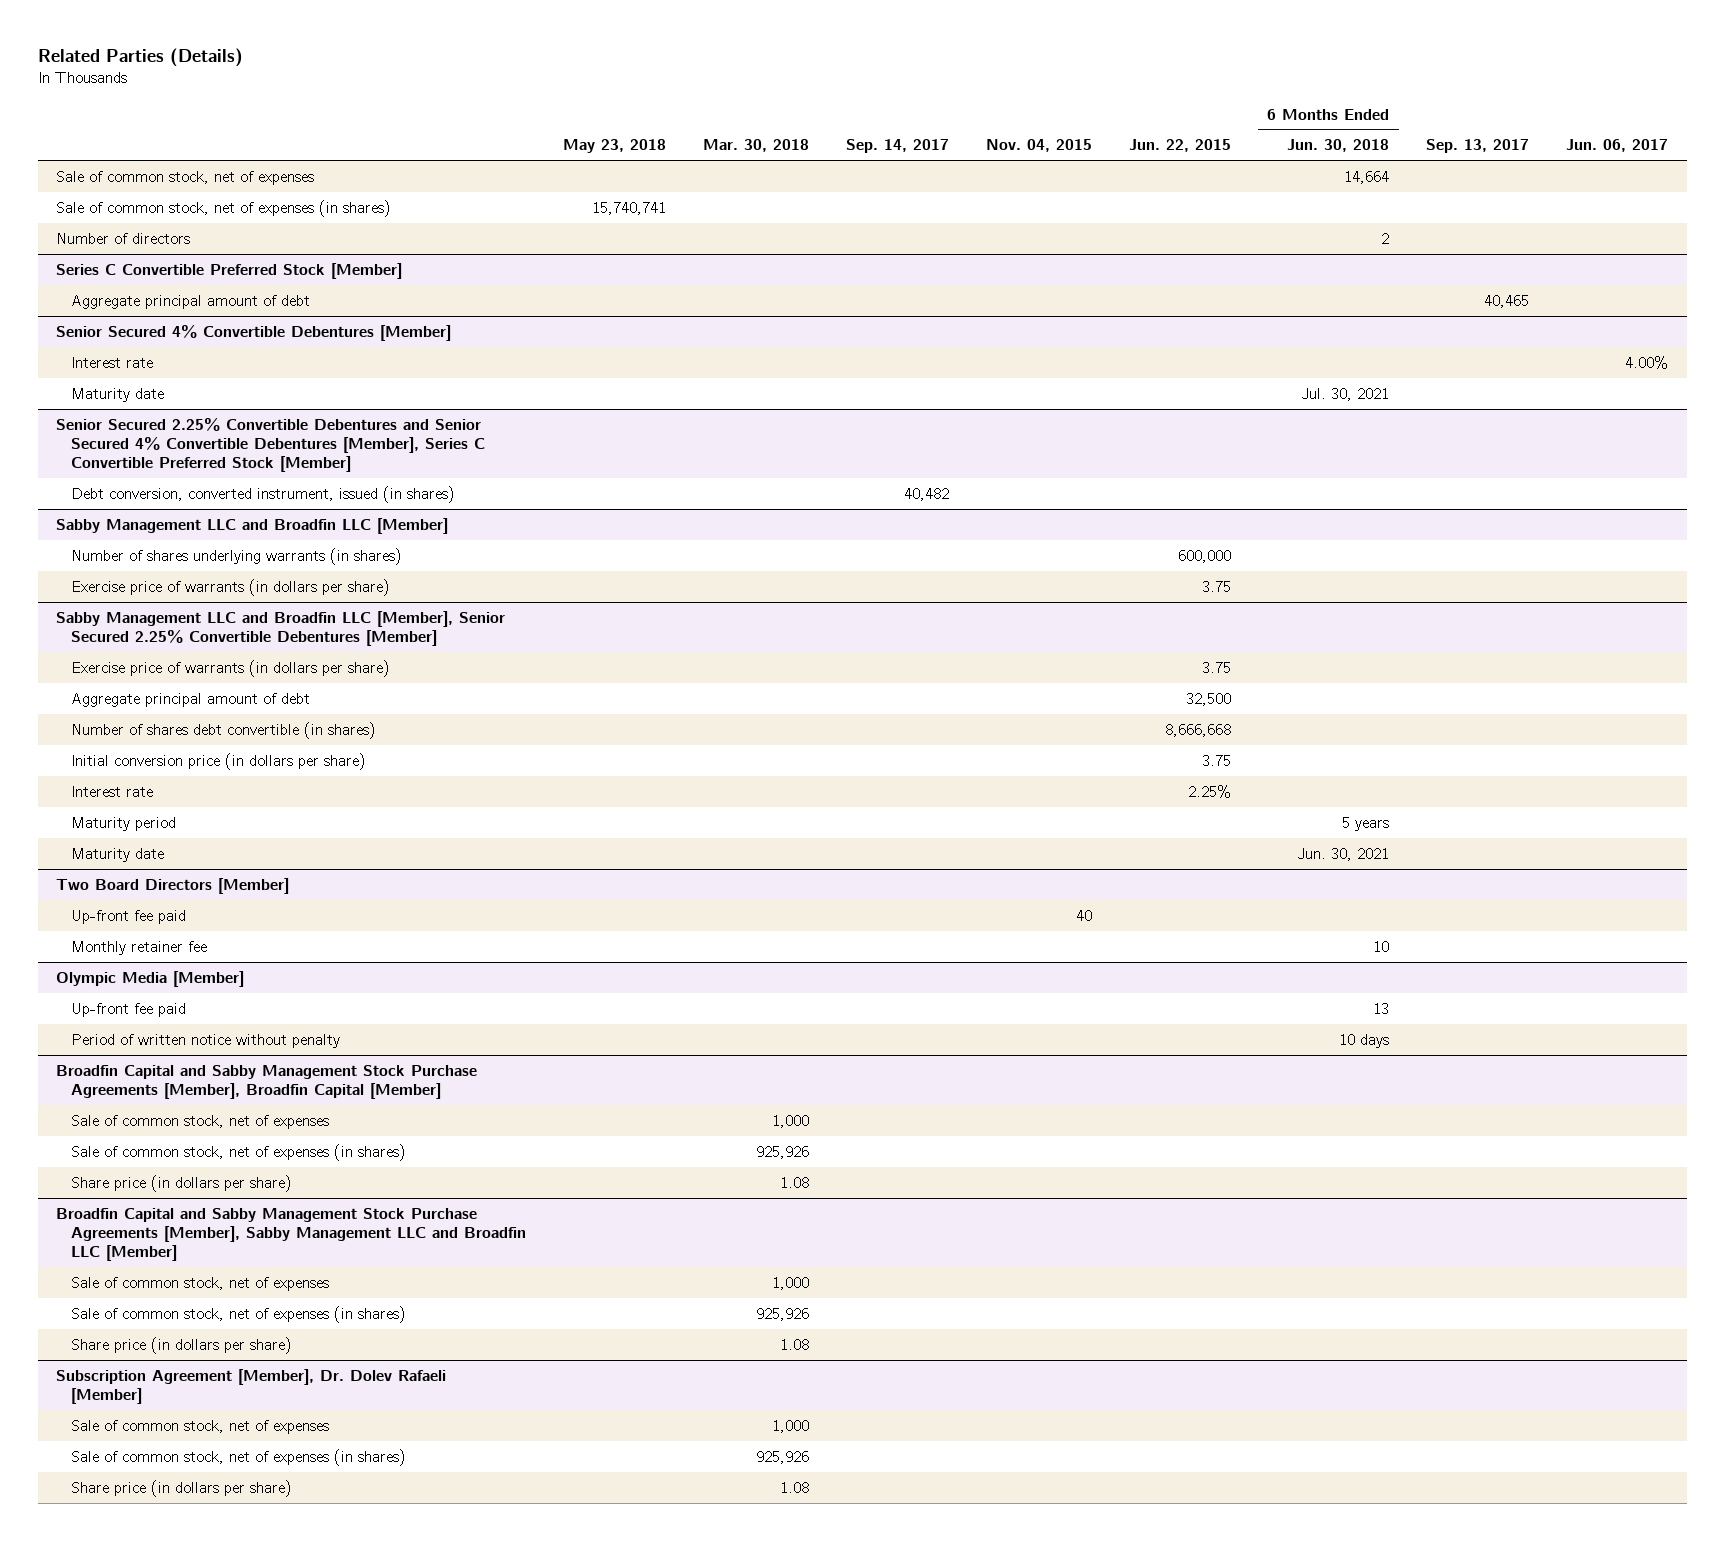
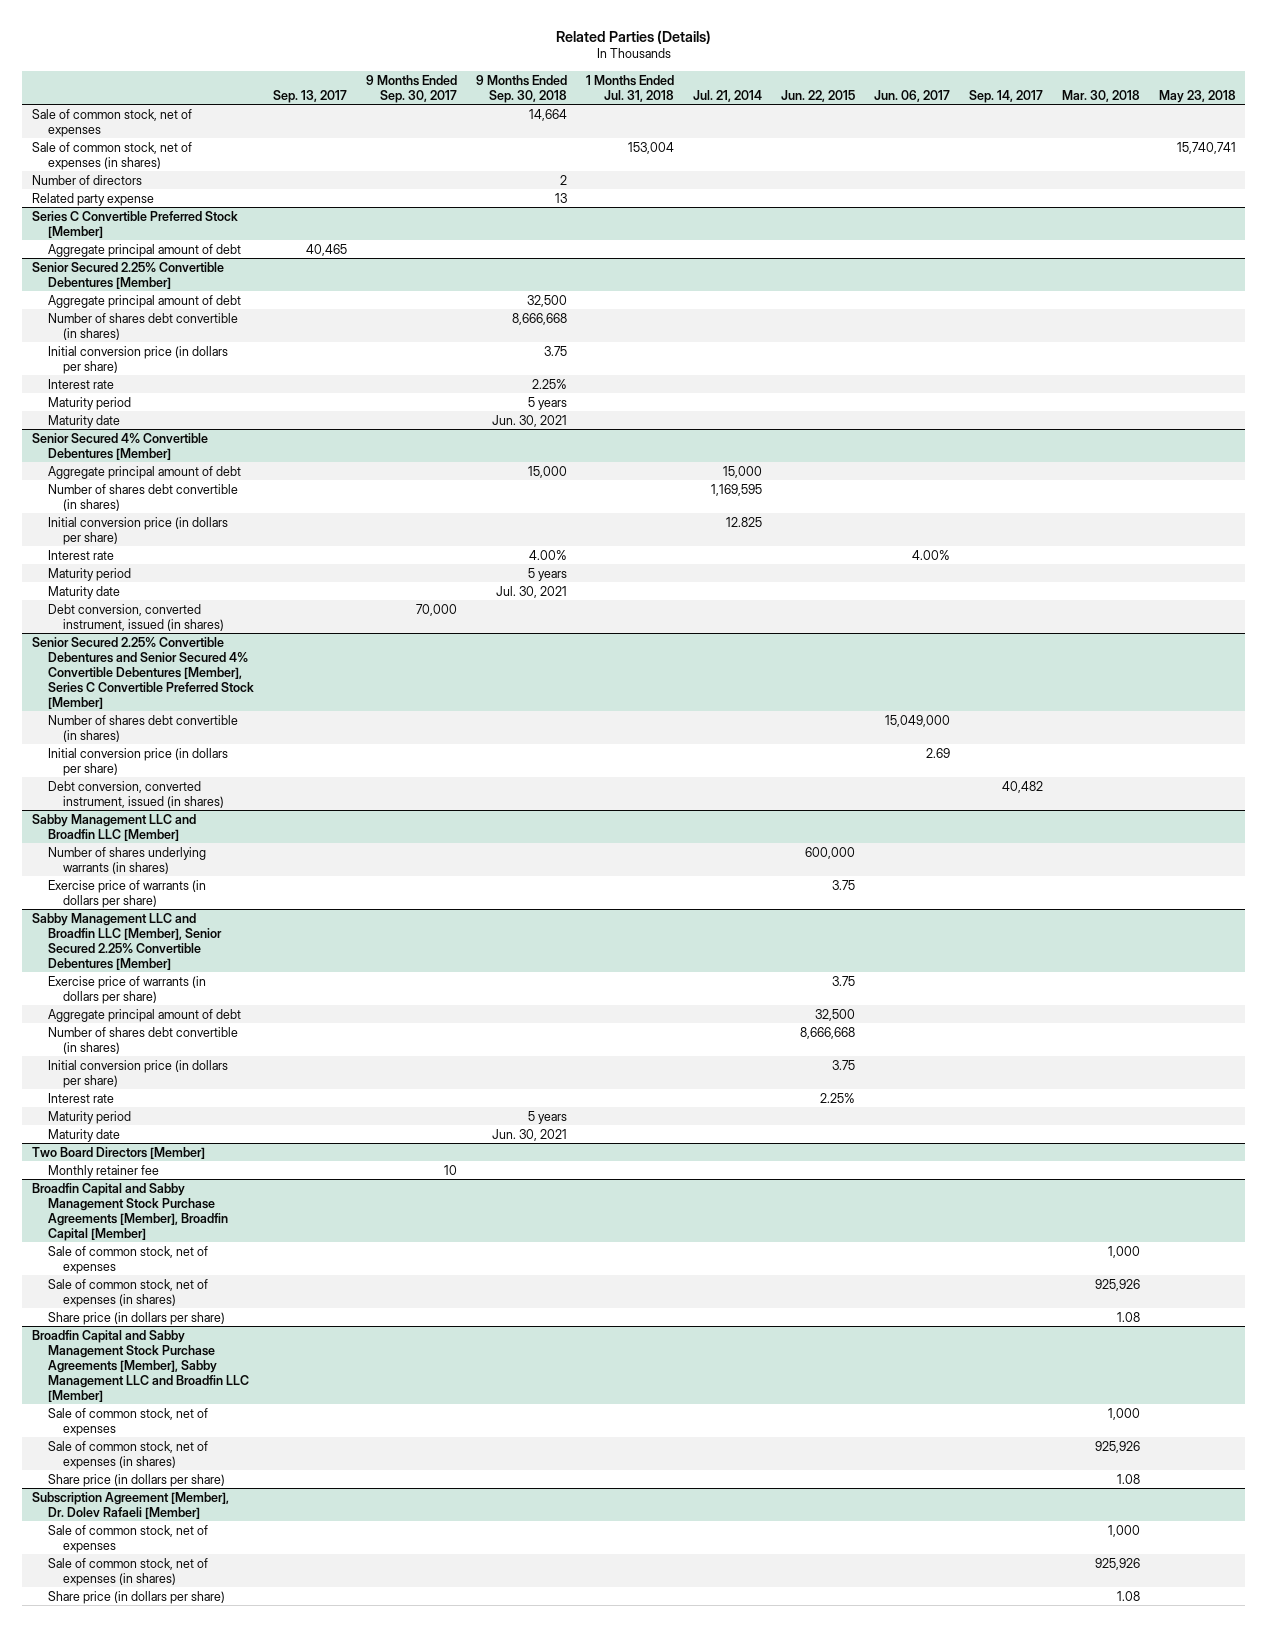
- | May 23, 2018 | Mar. 30, 2018 | Sep. 14, 2017 | Nov. 04, 2015 | Jun. 22, 2015 | 6 Months Ended Jun. 30, 2018 | Sep. 13, 2017 | Jun. 06, 2017
+ | Sep. 13, 2017 | 9 Months Ended Sep. 30, 2017 | 9 Months Ended Sep. 30, 2018 | 1 Months Ended Jul. 31, 2018 | Jul. 21, 2014 | Jun. 22, 2015 | Jun. 06, 2017 | Sep. 14, 2017 | Mar. 30, 2018 | May 23, 2018
+ Related party expense | | | 13 | | | | | | |
+ Senior Secured 2.25% Convertible Debentures [Member]
+ Aggregate principal amount of debt | | | 32,500 | | | | | | |
+ Number of shares debt convertible (in shares) | | | 8,666,668 | | | | | | |
+ Initial conversion price (in dollars per share) | | | 3.75 | | | | | | |
+ Interest rate | | | 2.25% | | | | | | |
+ Maturity period | | | 5 years | | | | | | |
+ Maturity date | | | Jun. 30, 2021 | | | | | | |
@ Senior Secured 4% Convertible Debentures [Member]
+ Aggregate principal amount of debt | | | 15,000 | | 15,000 | | | | |
+ Number of shares debt convertible (in shares) | | | | | 1,169,595 | | | | |
+ Initial conversion price (in dollars per share) | | | | | 12.825 | | | | |
+ Maturity period | | | 5 years | | | | | | |
+ Debt conversion, converted instrument, issued (in shares) | | 70,000 | | | | | | | |
@ Senior Secured 2.25% Convertible Debentures and Senior Secured 4% Convertible Debentures [Member], Series C Convertible Preferred Stock [Member]
+ Number of shares debt convertible (in shares) | | | | | | | 15,049,000 | | |
+ Initial conversion price (in dollars per share) | | | | | | | 2.69 | | |
@ Two Board Directors [Member]
- Up-front fee paid | | | | 40 | | | |
- Olympic Media [Member]
- Up-front fee paid | | | | | | 13 | |
- Period of written notice without penalty | | | | | | 10 days | |

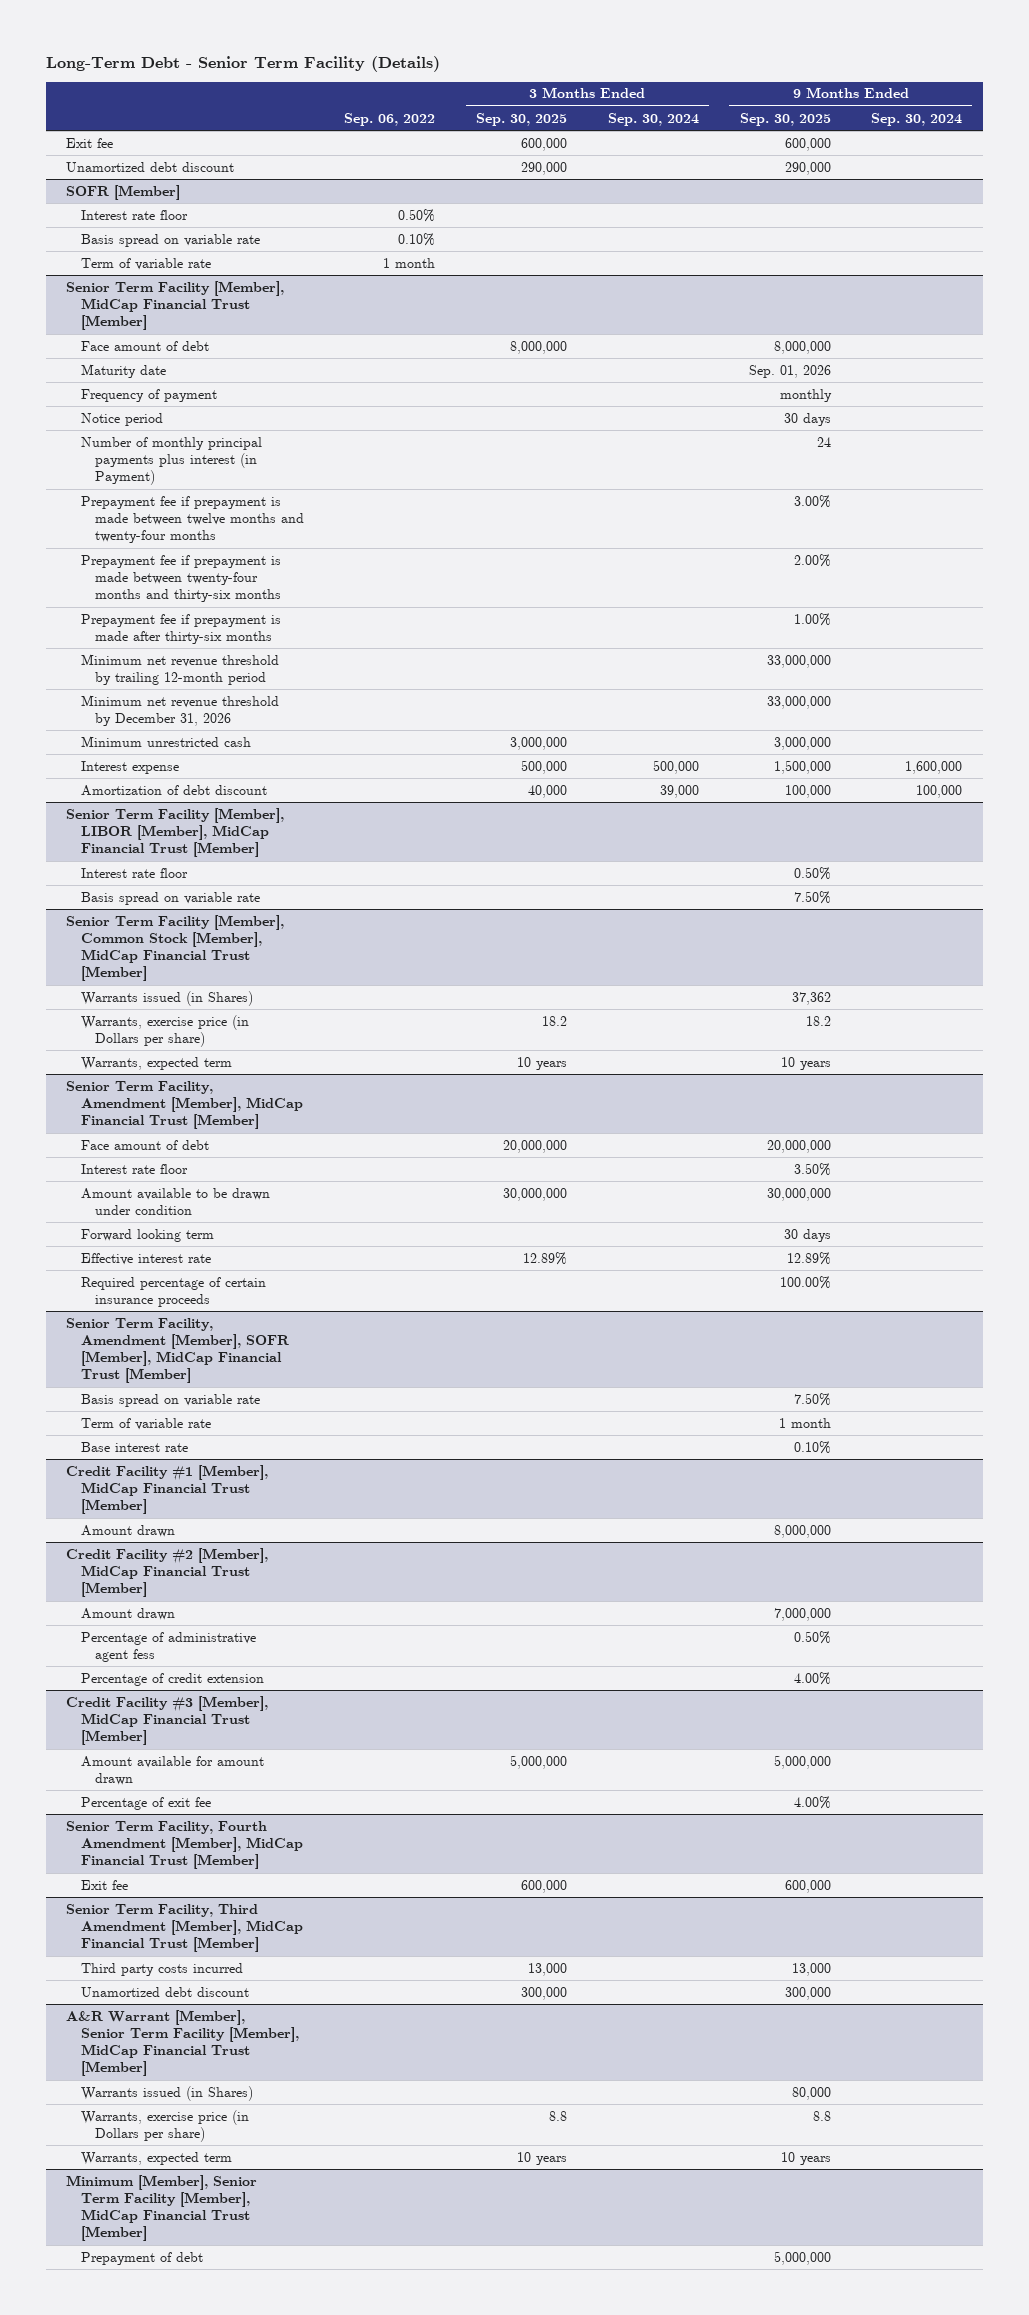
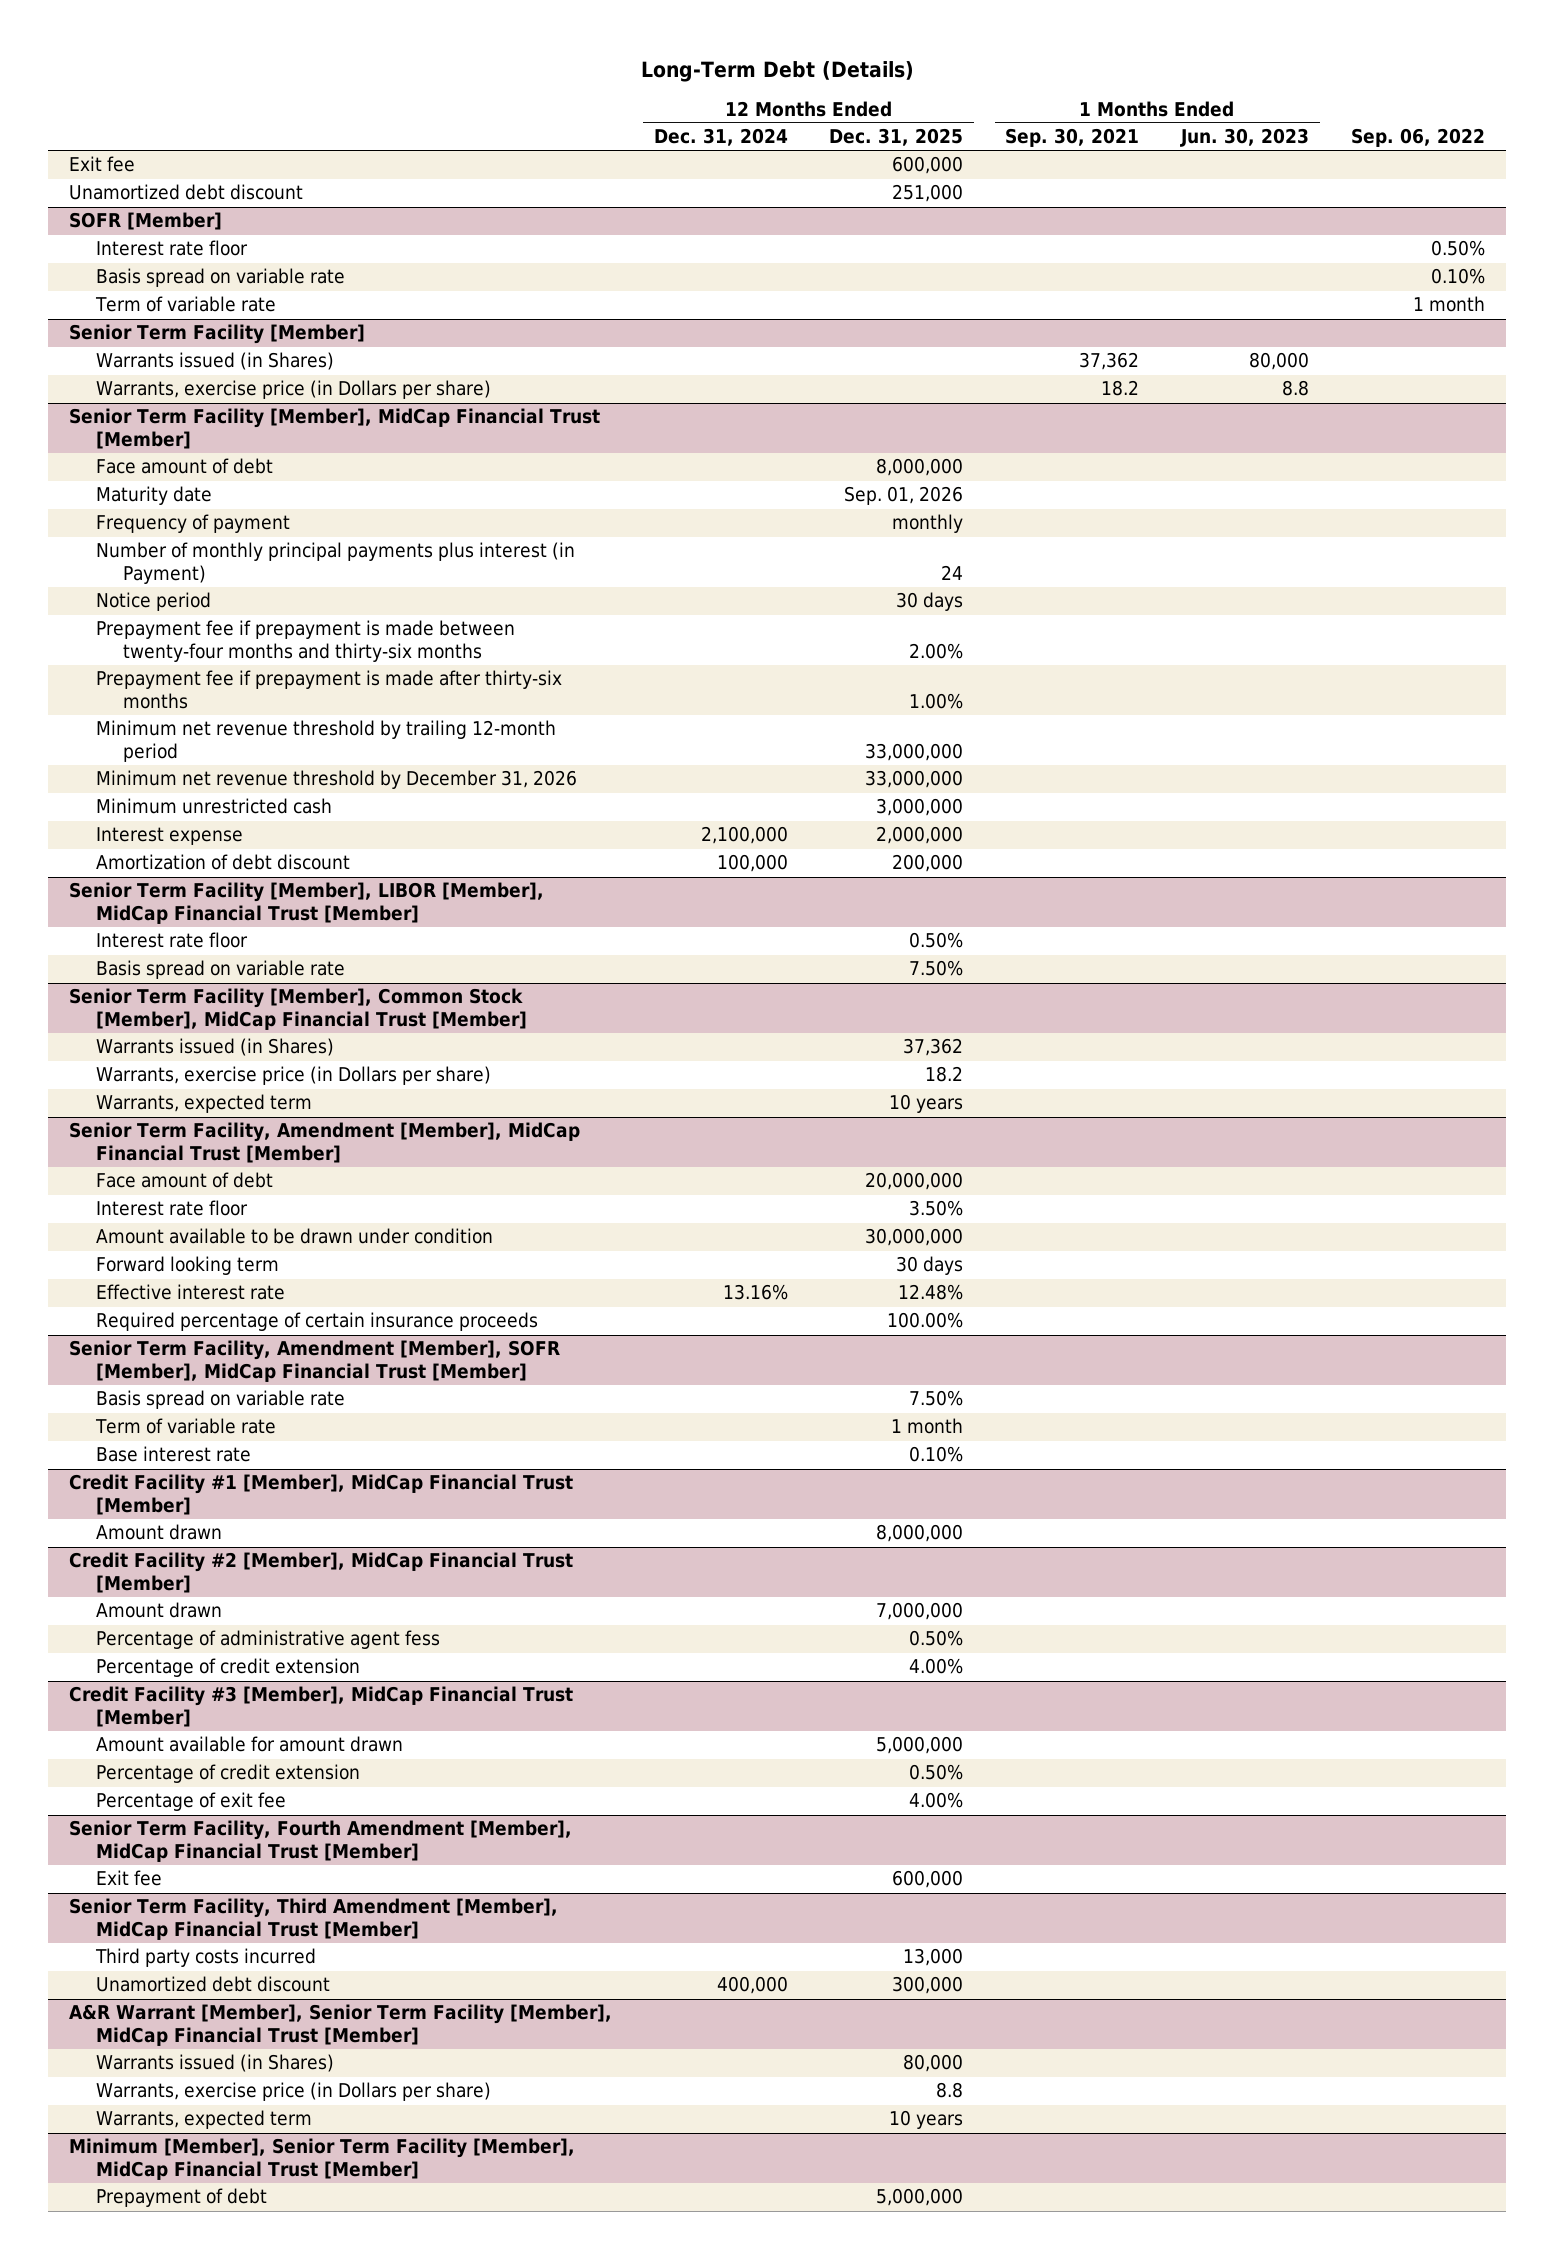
- Long-Term Debt - Senior Term Facility (Details)
+ Long-Term Debt (Details)
- | Sep. 06, 2022 | 3 Months Ended Sep. 30, 2025 | 3 Months Ended Sep. 30, 2024 | 9 Months Ended Sep. 30, 2025 | 9 Months Ended Sep. 30, 2024
+ | 12 Months Ended Dec. 31, 2024 | 12 Months Ended Dec. 31, 2025 | 1 Months Ended Sep. 30, 2021 | 1 Months Ended Jun. 30, 2023 | Sep. 06, 2022
+ Senior Term Facility [Member]
+ Warrants issued (in Shares) | | | 37,362 | 80,000 |
+ Warrants, exercise price (in Dollars per share) | | | 18.2 | 8.8 |
@ Senior Term Facility [Member], MidCap Financial Trust [Member]
- Prepayment fee if prepayment is made between twelve months and twenty-four months | | | | 3.00% |
moved down: Notice period | | 30 days | | |
@ Credit Facility #3 [Member], MidCap Financial Trust [Member]
+ Percentage of credit extension | | 0.50% | | |

